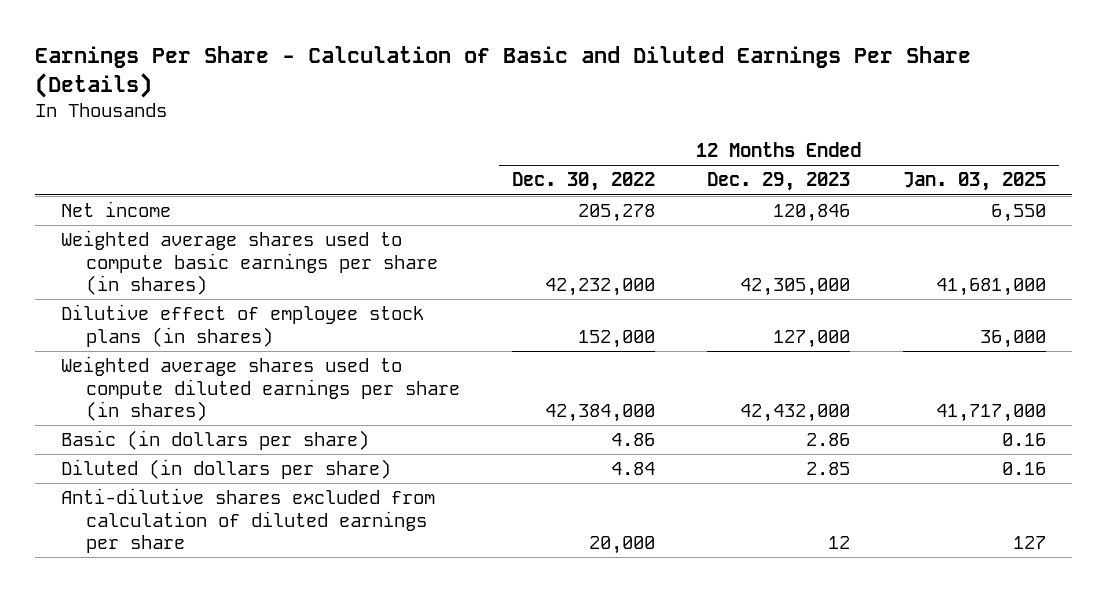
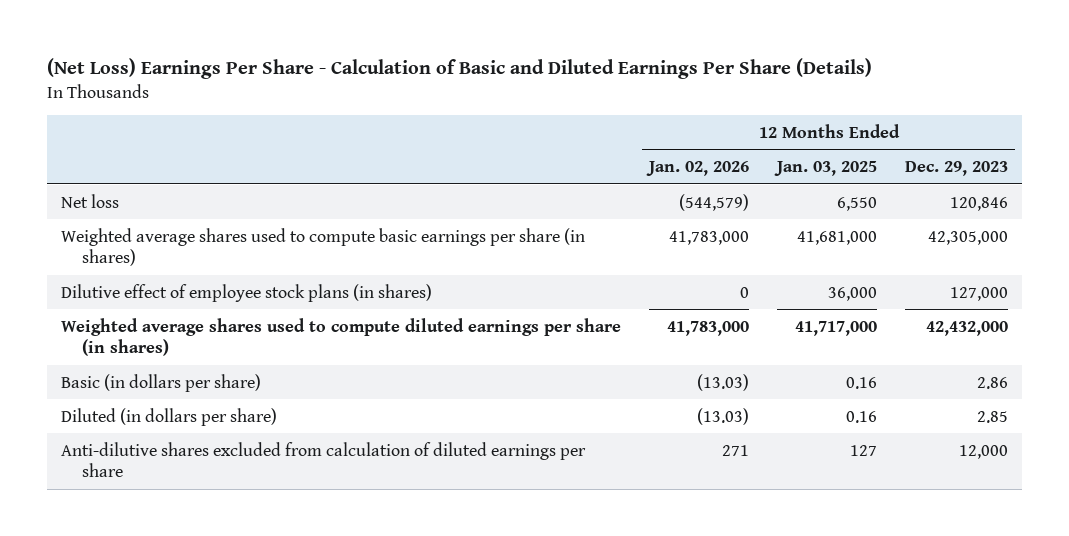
- Earnings Per Share - Calculation of Basic and Diluted Earnings Per Share (Details)
+ (Net Loss) Earnings Per Share - Calculation of Basic and Diluted Earnings Per Share (Details)
- | 12 Months Ended Dec. 30, 2022 | 12 Months Ended Dec. 29, 2023 | 12 Months Ended Jan. 03, 2025
+ | 12 Months Ended Jan. 02, 2026 | 12 Months Ended Jan. 03, 2025 | 12 Months Ended Dec. 29, 2023
- Net income | 205,278 | 120,846 | 6,550
+ Net loss | (544,579) | 6,550 | 120,846
- Anti-dilutive shares excluded from calculation of diluted earnings per share | 20,000 | 12 | 127
+ Anti-dilutive shares excluded from calculation of diluted earnings per share | 271 | 127 | 12,000

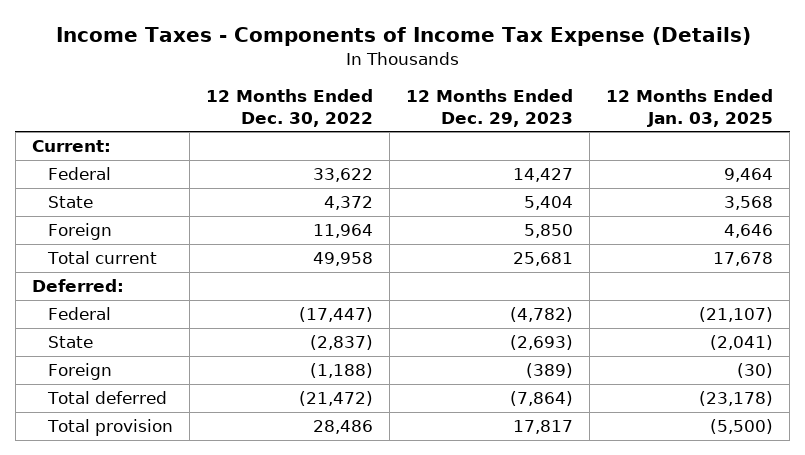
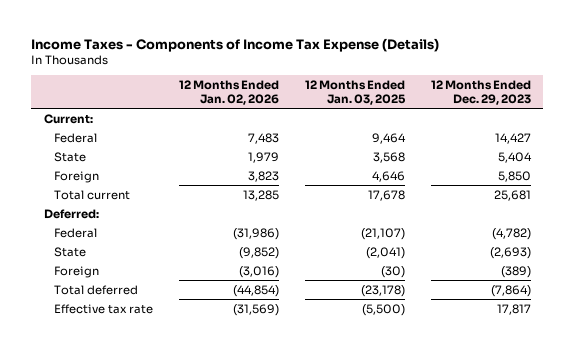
- | 12 Months Ended Dec. 30, 2022 | 12 Months Ended Dec. 29, 2023 | 12 Months Ended Jan. 03, 2025
+ | 12 Months Ended Jan. 02, 2026 | 12 Months Ended Jan. 03, 2025 | 12 Months Ended Dec. 29, 2023
- Total provision | 28,486 | 17,817 | (5,500)
+ Effective tax rate | (31,569) | (5,500) | 17,817

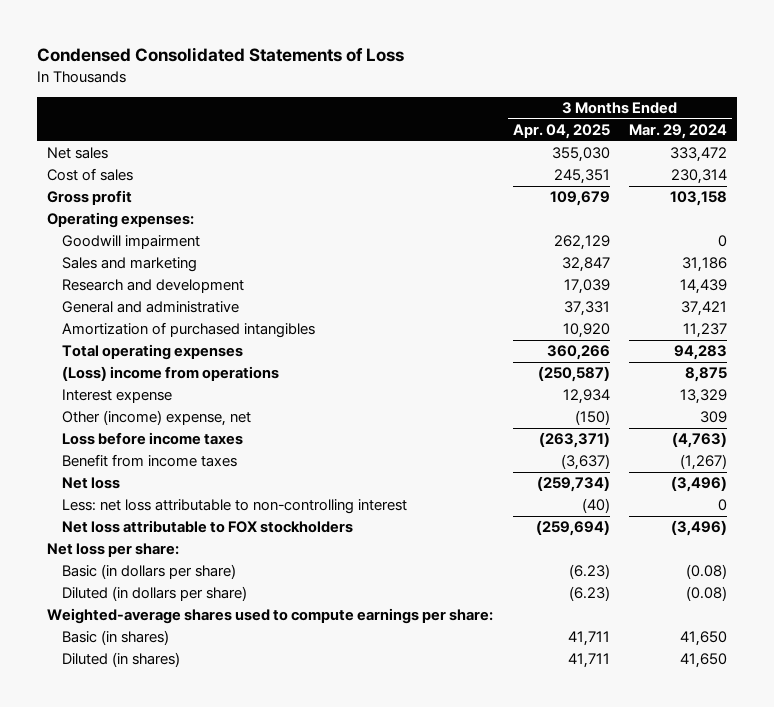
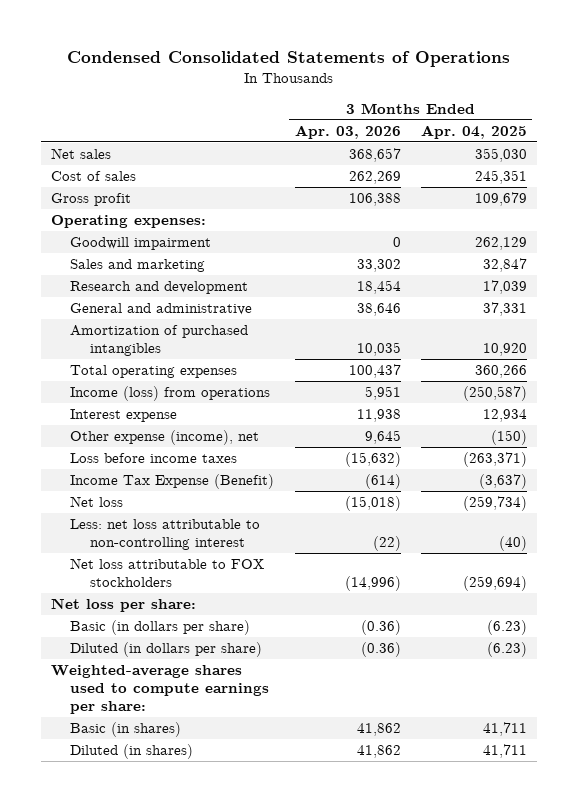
- Condensed Consolidated Statements of Loss
+ Condensed Consolidated Statements of Operations
- | 3 Months Ended Apr. 04, 2025 | 3 Months Ended Mar. 29, 2024
+ | 3 Months Ended Apr. 03, 2026 | 3 Months Ended Apr. 04, 2025
- (Loss) income from operations | (250,587) | 8,875
+ Income (loss) from operations | 5,951 | (250,587)
- Other (income) expense, net | (150) | 309
+ Other expense (income), net | 9,645 | (150)
- Benefit from income taxes | (3,637) | (1,267)
+ Income Tax Expense (Benefit) | (614) | (3,637)

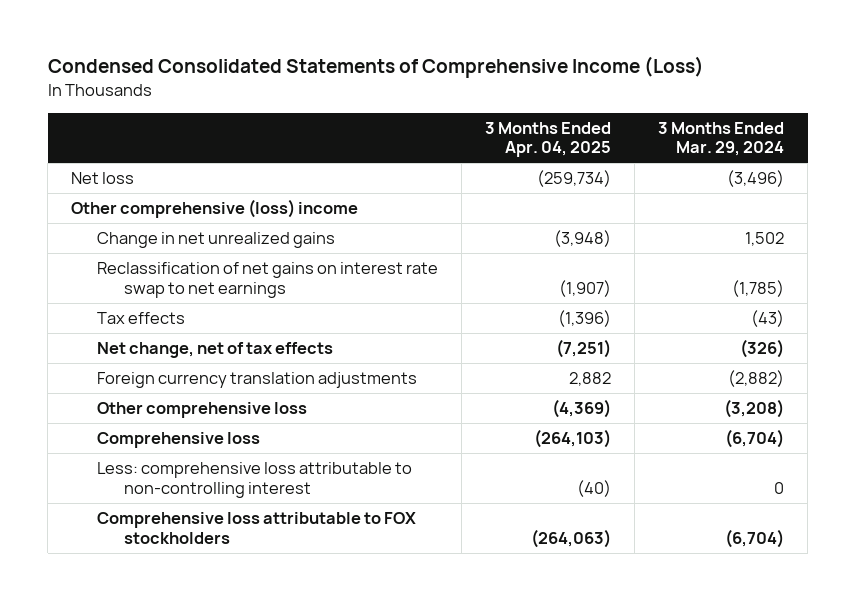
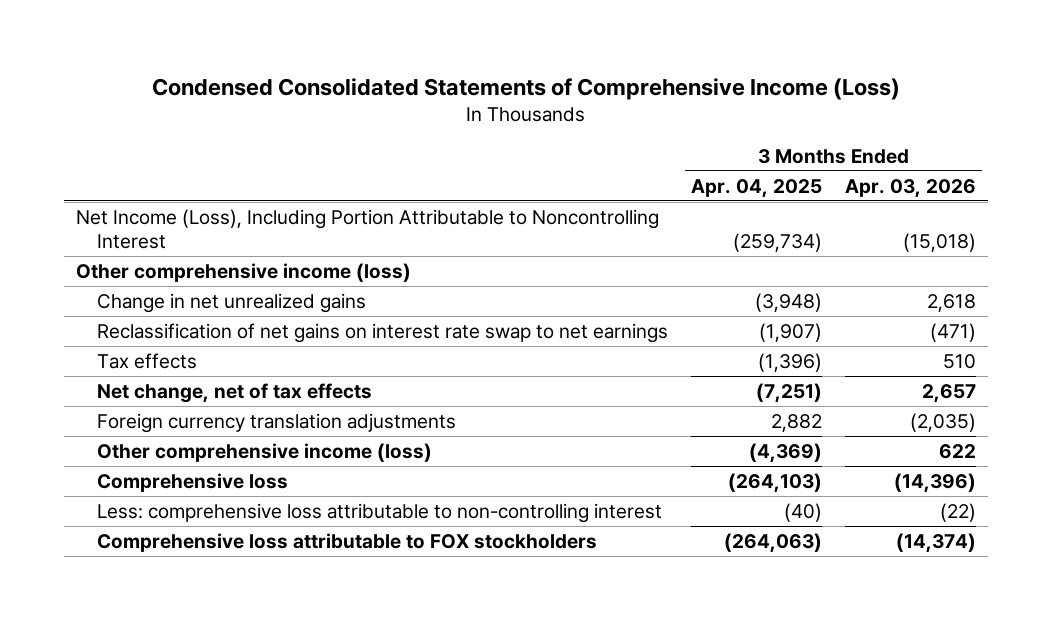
- | 3 Months Ended Apr. 04, 2025 | 3 Months Ended Mar. 29, 2024
+ | 3 Months Ended Apr. 04, 2025 | 3 Months Ended Apr. 03, 2026
- Net loss | (259,734) | (3,496)
- Other comprehensive (loss) income
+ Net Income (Loss), Including Portion Attributable to Noncontrolling Interest | (259,734) | (15,018)
+ Other comprehensive income (loss)
- Other comprehensive loss | (4,369) | (3,208)
+ Other comprehensive income (loss) | (4,369) | 622

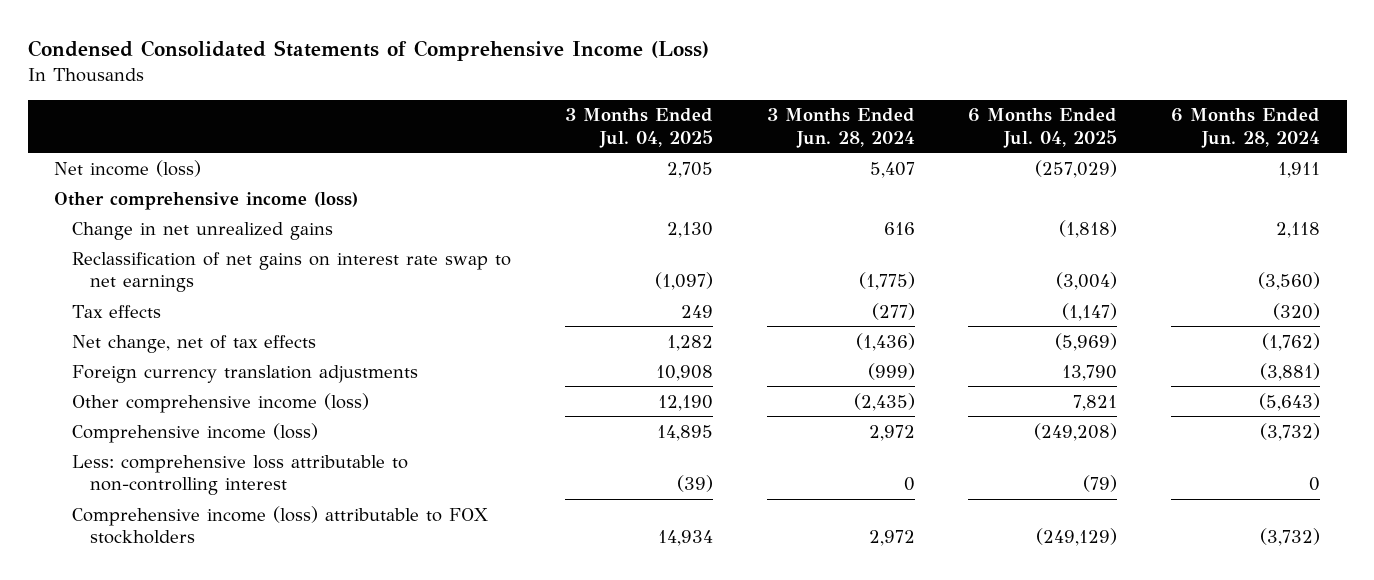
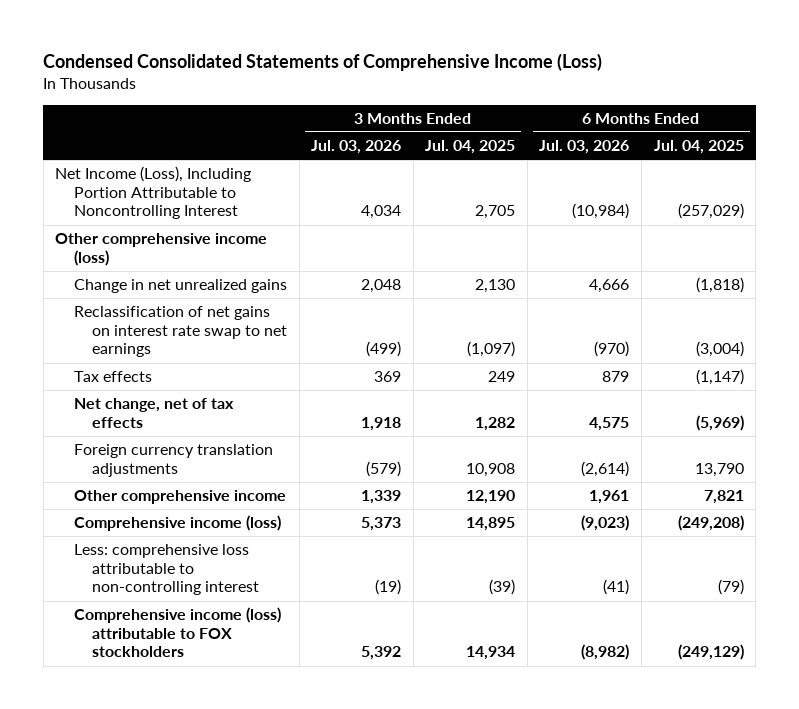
- | 3 Months Ended Jul. 04, 2025 | 3 Months Ended Jun. 28, 2024 | 6 Months Ended Jul. 04, 2025 | 6 Months Ended Jun. 28, 2024
+ | 3 Months Ended Jul. 03, 2026 | 3 Months Ended Jul. 04, 2025 | 6 Months Ended Jul. 03, 2026 | 6 Months Ended Jul. 04, 2025
- Net income (loss) | 2,705 | 5,407 | (257,029) | 1,911
+ Net Income (Loss), Including Portion Attributable to Noncontrolling Interest | 4,034 | 2,705 | (10,984) | (257,029)
- Other comprehensive income (loss) | 12,190 | (2,435) | 7,821 | (5,643)
+ Other comprehensive income | 1,339 | 12,190 | 1,961 | 7,821

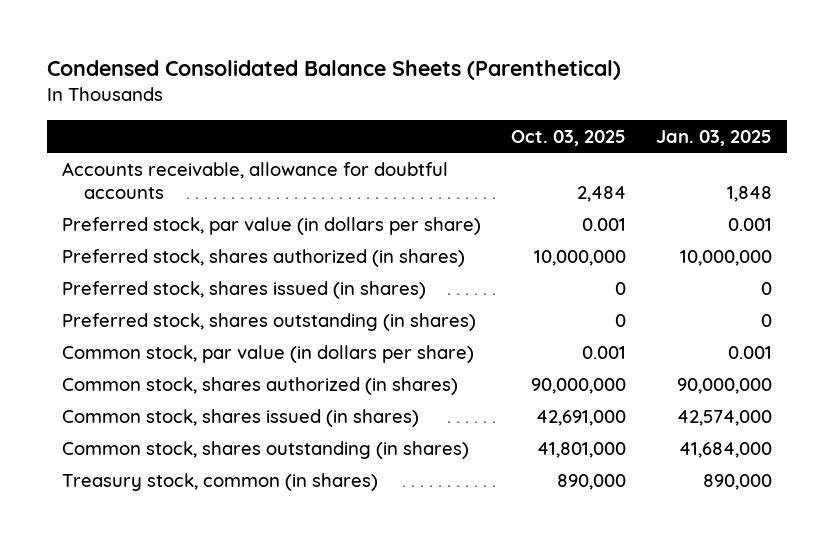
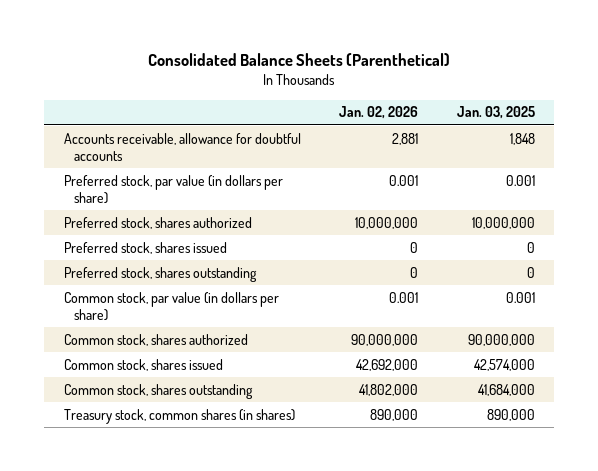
- Condensed Consolidated Balance Sheets (Parenthetical)
+ Consolidated Balance Sheets (Parenthetical)
- | Oct. 03, 2025 | Jan. 03, 2025
+ | Jan. 02, 2026 | Jan. 03, 2025
- Preferred stock, shares authorized (in shares) | 10,000,000 | 10,000,000
- Preferred stock, shares issued (in shares) | 0 | 0
- Preferred stock, shares outstanding (in shares) | 0 | 0
+ Preferred stock, shares authorized | 10,000,000 | 10,000,000
+ Preferred stock, shares issued | 0 | 0
+ Preferred stock, shares outstanding | 0 | 0
- Common stock, shares authorized (in shares) | 90,000,000 | 90,000,000
- Common stock, shares issued (in shares) | 42,691,000 | 42,574,000
- Common stock, shares outstanding (in shares) | 41,801,000 | 41,684,000
- Treasury stock, common (in shares) | 890,000 | 890,000
+ Common stock, shares authorized | 90,000,000 | 90,000,000
+ Common stock, shares issued | 42,692,000 | 42,574,000
+ Common stock, shares outstanding | 41,802,000 | 41,684,000
+ Treasury stock, common shares (in shares) | 890,000 | 890,000

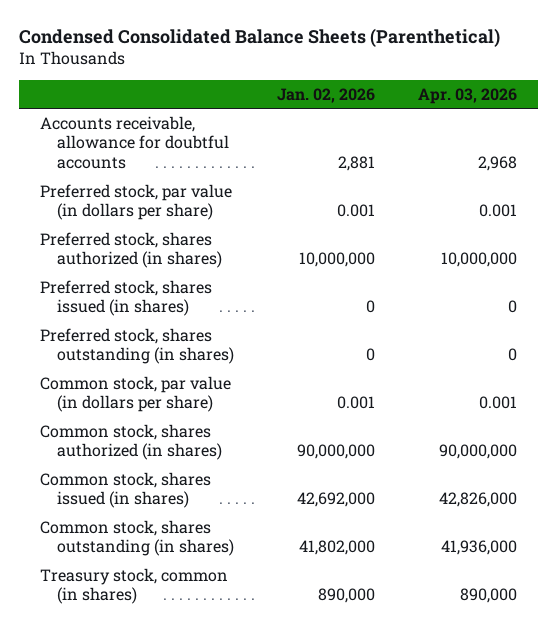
- Consolidated Balance Sheets (Parenthetical)
+ Condensed Consolidated Balance Sheets (Parenthetical)
- | Jan. 02, 2026 | Jan. 03, 2025
+ | Jan. 02, 2026 | Apr. 03, 2026
- Preferred stock, shares authorized | 10,000,000 | 10,000,000
- Preferred stock, shares issued | 0 | 0
- Preferred stock, shares outstanding | 0 | 0
+ Preferred stock, shares authorized (in shares) | 10,000,000 | 10,000,000
+ Preferred stock, shares issued (in shares) | 0 | 0
+ Preferred stock, shares outstanding (in shares) | 0 | 0
- Common stock, shares authorized | 90,000,000 | 90,000,000
- Common stock, shares issued | 42,692,000 | 42,574,000
- Common stock, shares outstanding | 41,802,000 | 41,684,000
- Treasury stock, common shares (in shares) | 890,000 | 890,000
+ Common stock, shares authorized (in shares) | 90,000,000 | 90,000,000
+ Common stock, shares issued (in shares) | 42,692,000 | 42,826,000
+ Common stock, shares outstanding (in shares) | 41,802,000 | 41,936,000
+ Treasury stock, common (in shares) | 890,000 | 890,000

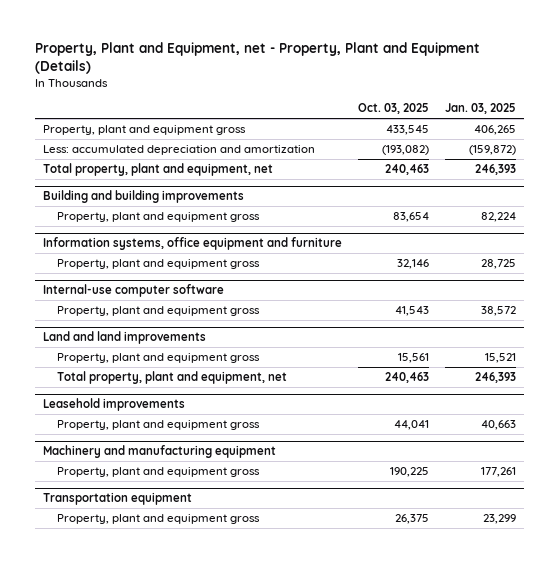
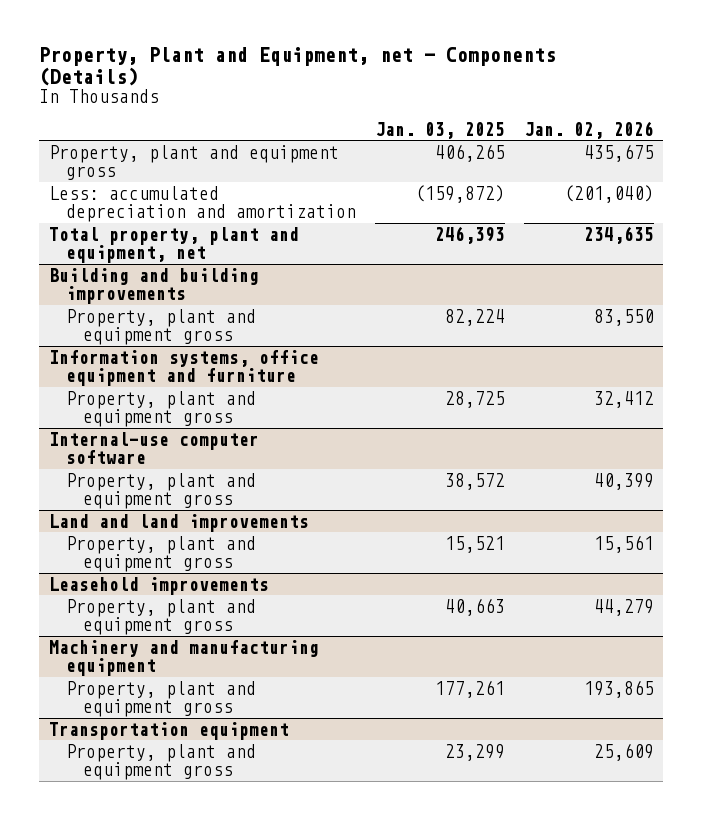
- Property, Plant and Equipment, net - Property, Plant and Equipment (Details)
+ Property, Plant and Equipment, net - Components (Details)
- | Oct. 03, 2025 | Jan. 03, 2025
+ | Jan. 03, 2025 | Jan. 02, 2026
@ Land and land improvements
- Total property, plant and equipment, net | 240,463 | 246,393

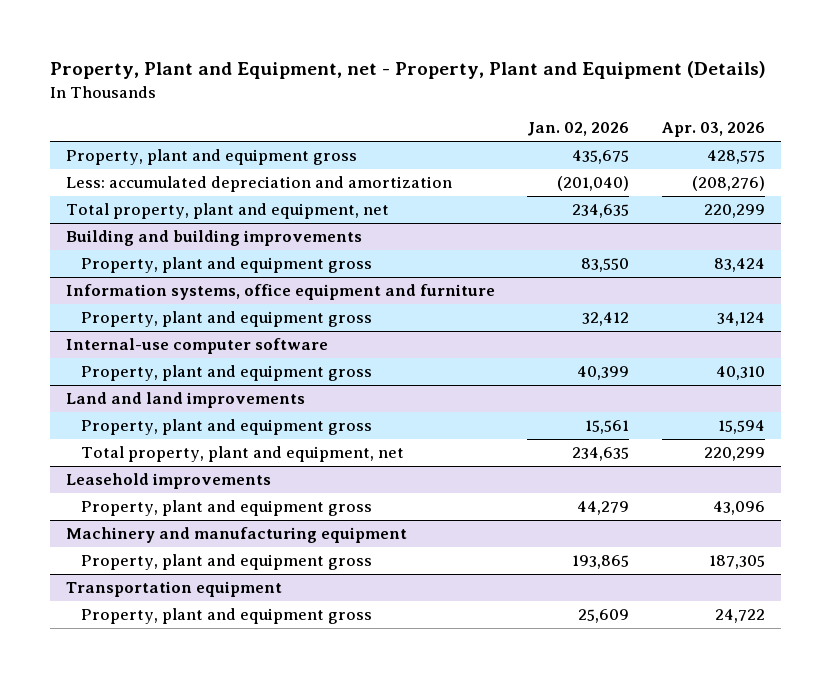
- Property, Plant and Equipment, net - Components (Details)
+ Property, Plant and Equipment, net - Property, Plant and Equipment (Details)
- | Jan. 03, 2025 | Jan. 02, 2026
+ | Jan. 02, 2026 | Apr. 03, 2026
@ Land and land improvements
+ Total property, plant and equipment, net | 234,635 | 220,299

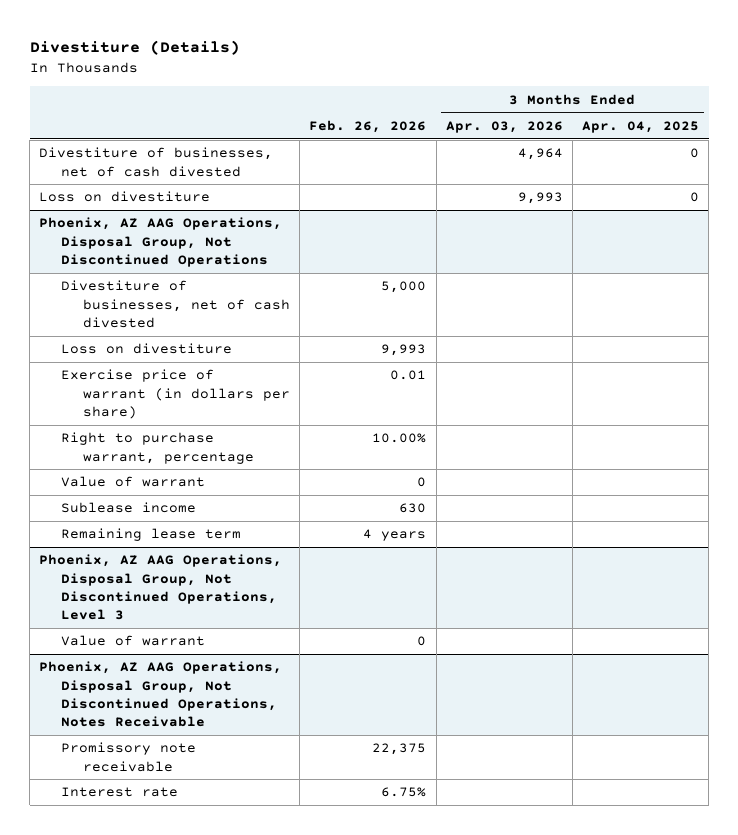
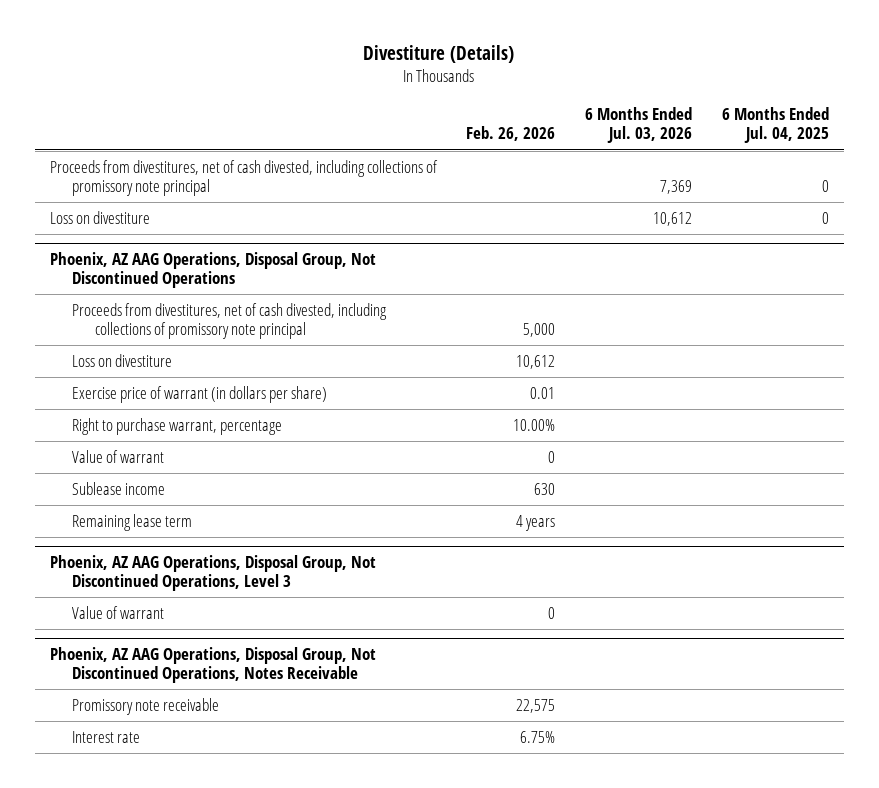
- | Feb. 26, 2026 | 3 Months Ended Apr. 03, 2026 | 3 Months Ended Apr. 04, 2025
+ | Feb. 26, 2026 | 6 Months Ended Jul. 03, 2026 | 6 Months Ended Jul. 04, 2025
- Divestiture of businesses, net of cash divested | | 4,964 | 0
+ Proceeds from divestitures, net of cash divested, including collections of promissory note principal | | 7,369 | 0
@ Phoenix, AZ AAG Operations, Disposal Group, Not Discontinued Operations
- Divestiture of businesses, net of cash divested | 5,000 | |
- Loss on divestiture | 9,993 | |
+ Proceeds from divestitures, net of cash divested, including collections of promissory note principal | 5,000 | |
+ Loss on divestiture | 10,612 | |
@ Phoenix, AZ AAG Operations, Disposal Group, Not Discontinued Operations, Notes Receivable
- Promissory note receivable | 22,375 | |
+ Promissory note receivable | 22,575 | |

